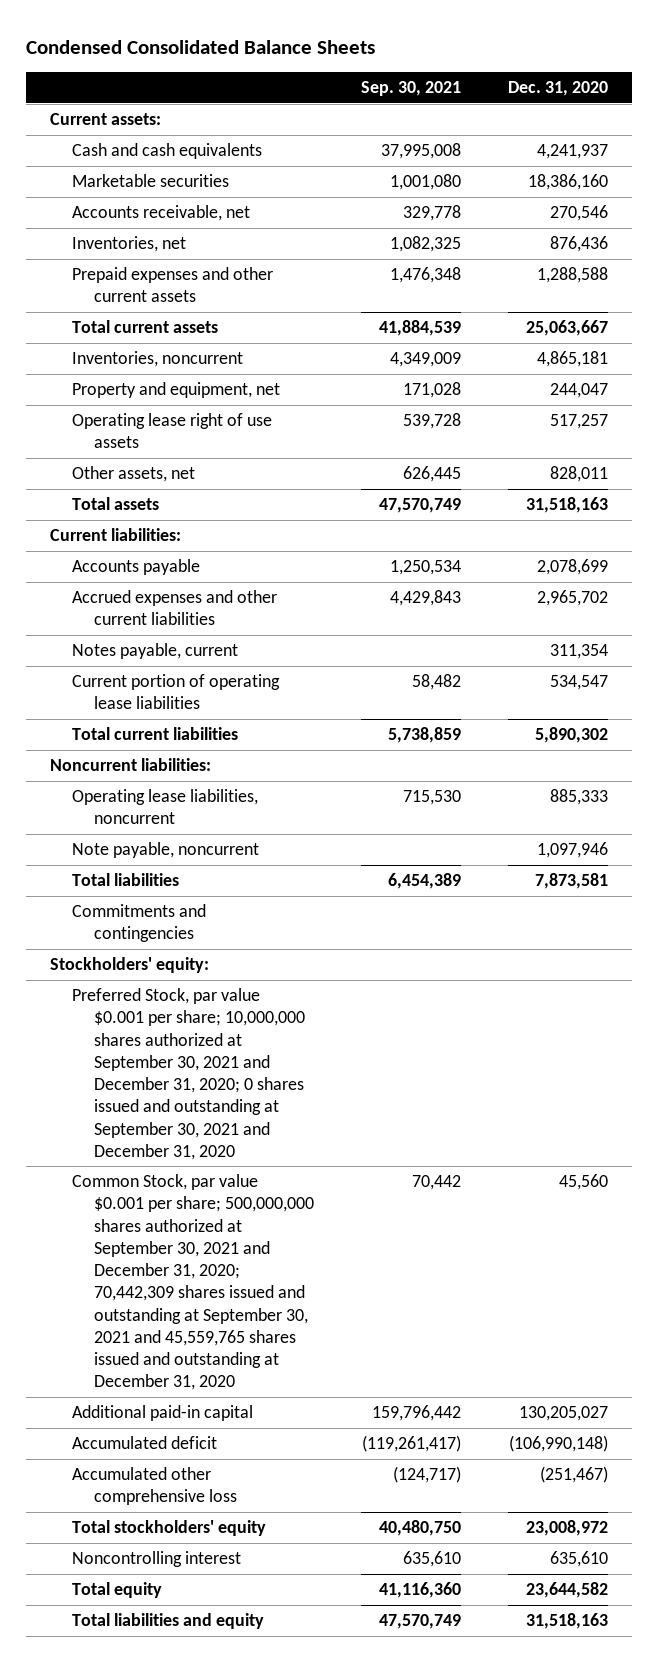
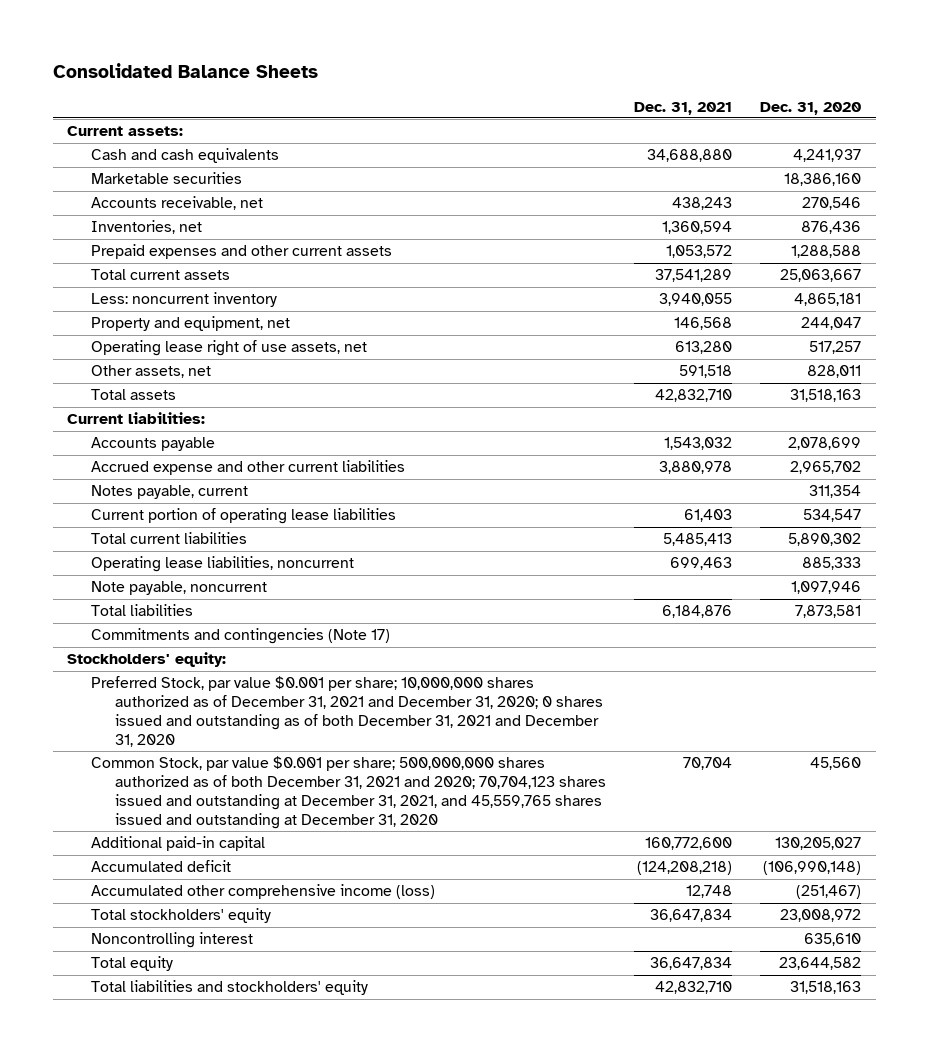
- Condensed Consolidated Balance Sheets
+ Consolidated Balance Sheets
- | Sep. 30, 2021 | Dec. 31, 2020
+ | Dec. 31, 2021 | Dec. 31, 2020
- Inventories, noncurrent | 4,349,009 | 4,865,181
+ Less: noncurrent inventory | 3,940,055 | 4,865,181
- Operating lease right of use assets | 539,728 | 517,257
+ Operating lease right of use assets, net | 613,280 | 517,257
- Accrued expenses and other current liabilities | 4,429,843 | 2,965,702
+ Accrued expense and other current liabilities | 3,880,978 | 2,965,702
- Noncurrent liabilities:
- Commitments and contingencies
+ Commitments and contingencies (Note 17)
- Preferred Stock, par value $0.001 per share; 10,000,000 shares authorized at September 30, 2021 and December 31, 2020; 0 shares issued and outstanding at September 30, 2021 and December 31, 2020
- Common Stock, par value $0.001 per share; 500,000,000 shares authorized at September 30, 2021 and December 31, 2020; 70,442,309 shares issued and outstanding at September 30, 2021 and 45,559,765 shares issued and outstanding at December 31, 2020 | 70,442 | 45,560
+ Preferred Stock, par value $0.001 per share; 10,000,000 shares authorized as of December 31, 2021 and December 31, 2020; 0 shares issued and outstanding as of both December 31, 2021 and December 31, 2020
+ Common Stock, par value $0.001 per share; 500,000,000 shares authorized as of both December 31, 2021 and 2020; 70,704,123 shares issued and outstanding at December 31, 2021, and 45,559,765 shares issued and outstanding at December 31, 2020 | 70,704 | 45,560
- Accumulated other comprehensive loss | (124,717) | (251,467)
+ Accumulated other comprehensive income (loss) | 12,748 | (251,467)
- Total liabilities and equity | 47,570,749 | 31,518,163
+ Total liabilities and stockholders' equity | 42,832,710 | 31,518,163

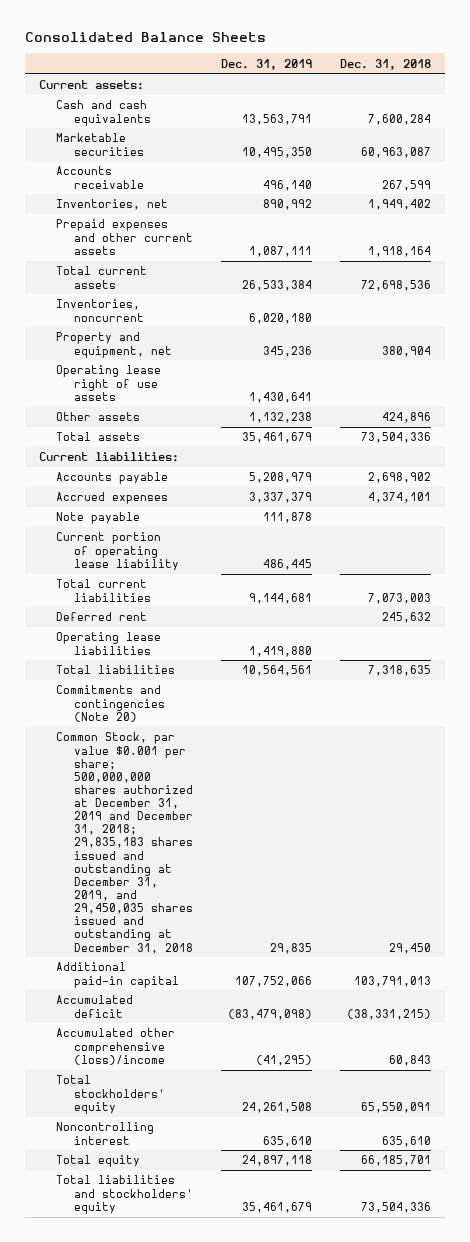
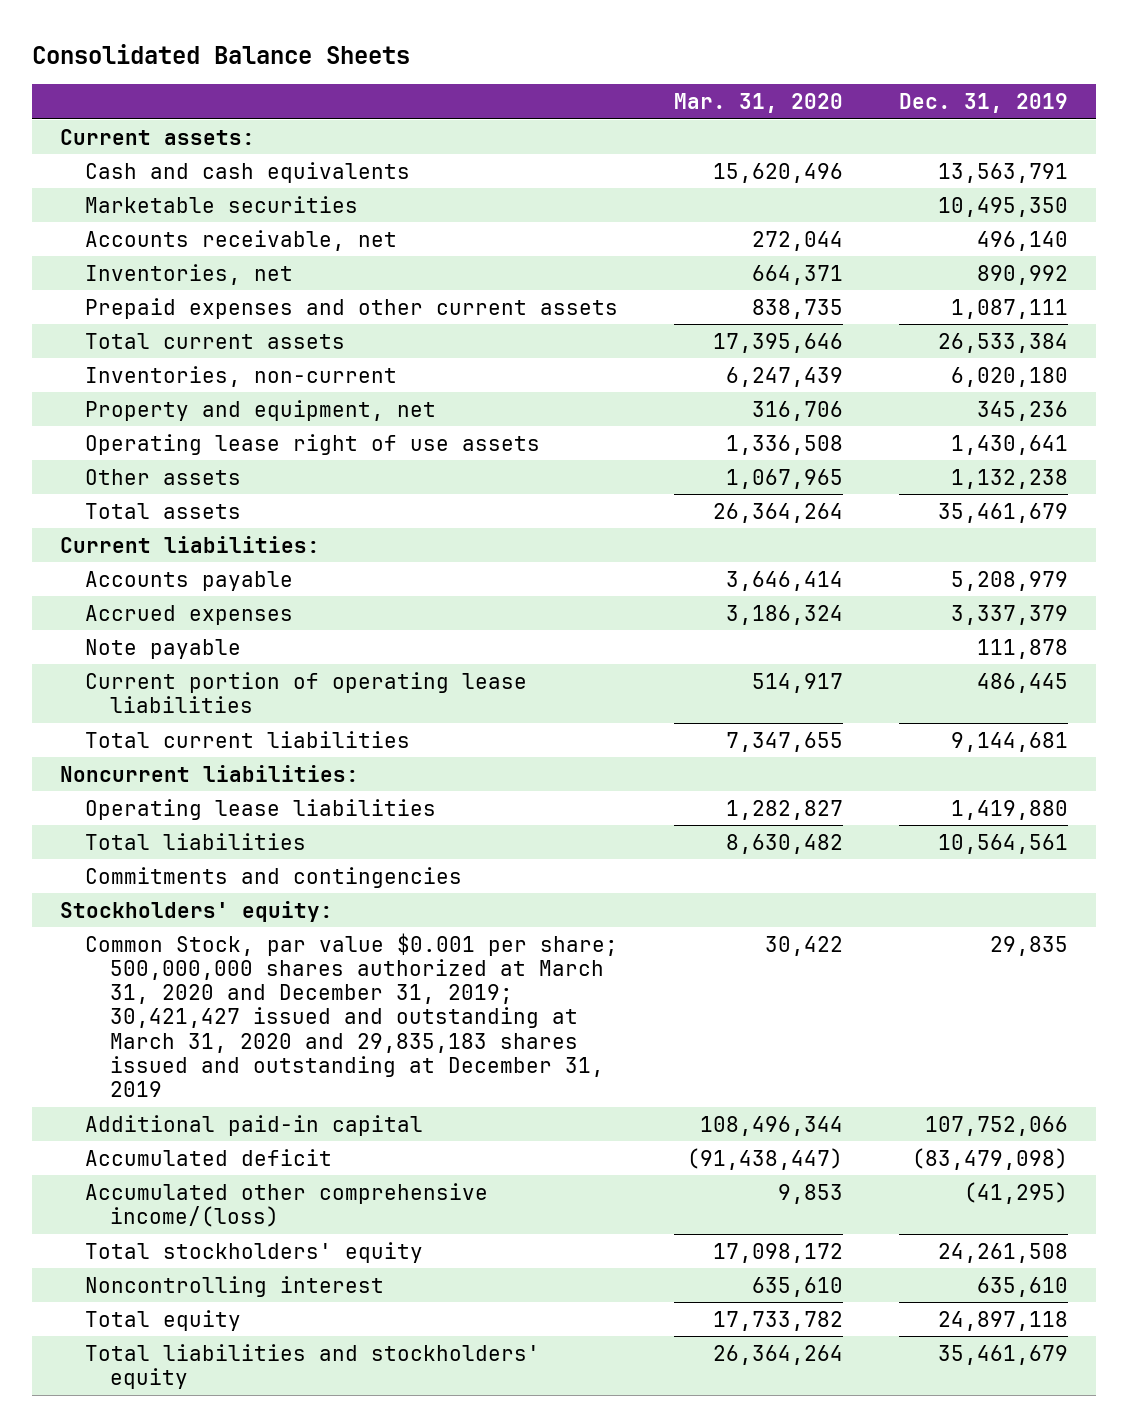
- | Dec. 31, 2019 | Dec. 31, 2018
+ | Mar. 31, 2020 | Dec. 31, 2019
- Accounts receivable | 496,140 | 267,599
+ Accounts receivable, net | 272,044 | 496,140
- Inventories, noncurrent | 6,020,180 |
+ Inventories, non-current | 6,247,439 | 6,020,180
- Current portion of operating lease liability | 486,445 |
+ Current portion of operating lease liabilities | 514,917 | 486,445
- Deferred rent | | 245,632
+ Noncurrent liabilities:
- Commitments and contingencies (Note 20)
- Common Stock, par value $0.001 per share; 500,000,000 shares authorized at December 31, 2019 and December 31, 2018; 29,835,183 shares issued and outstanding at December 31, 2019, and 29,450,035 shares issued and outstanding at December 31, 2018 | 29,835 | 29,450
+ Commitments and contingencies
+ Stockholders' equity:
+ Common Stock, par value $0.001 per share; 500,000,000 shares authorized at March 31, 2020 and December 31, 2019; 30,421,427 issued and outstanding at March 31, 2020 and 29,835,183 shares issued and outstanding at December 31, 2019 | 30,422 | 29,835
- Accumulated other comprehensive (loss)/income | (41,295) | 60,843
+ Accumulated other comprehensive income/(loss) | 9,853 | (41,295)

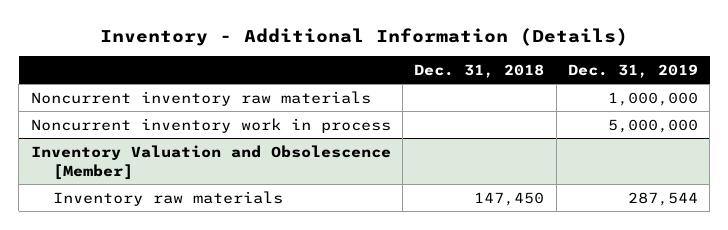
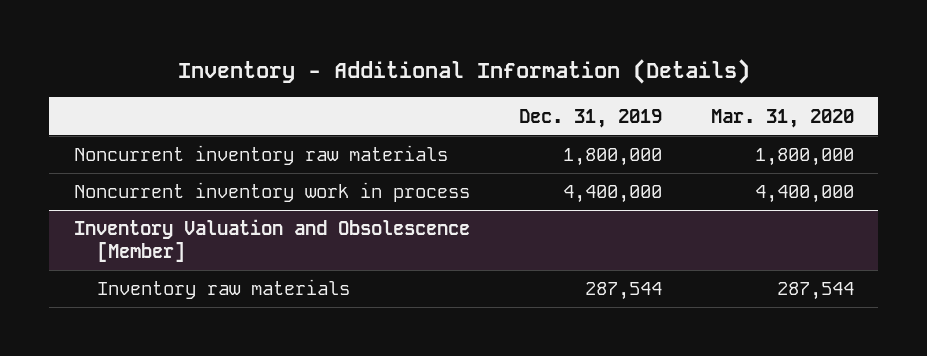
- | Dec. 31, 2018 | Dec. 31, 2019
+ | Dec. 31, 2019 | Mar. 31, 2020
- Noncurrent inventory raw materials | | 1,000,000
- Noncurrent inventory work in process | | 5,000,000
+ Noncurrent inventory raw materials | 1,800,000 | 1,800,000
+ Noncurrent inventory work in process | 4,400,000 | 4,400,000

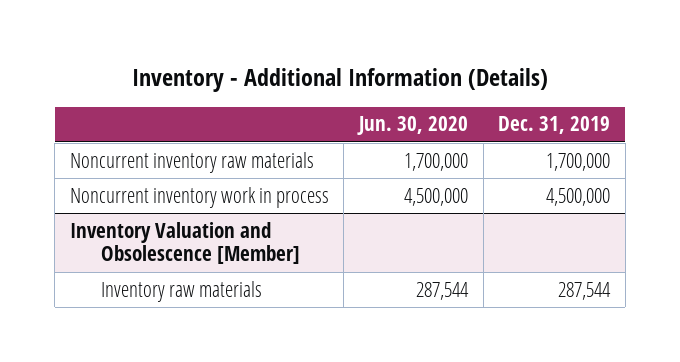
- | Dec. 31, 2019 | Mar. 31, 2020
+ | Jun. 30, 2020 | Dec. 31, 2019
- Noncurrent inventory raw materials | 1,800,000 | 1,800,000
- Noncurrent inventory work in process | 4,400,000 | 4,400,000
+ Noncurrent inventory raw materials | 1,700,000 | 1,700,000
+ Noncurrent inventory work in process | 4,500,000 | 4,500,000

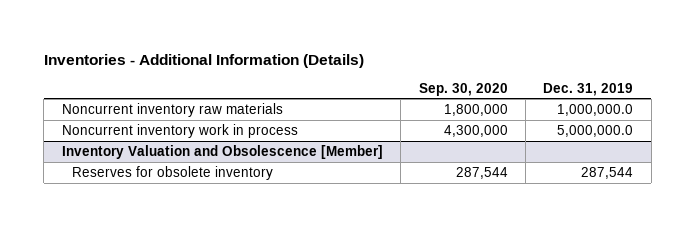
- Inventory - Additional Information (Details)
+ Inventories - Additional Information (Details)
- | Jun. 30, 2020 | Dec. 31, 2019
+ | Sep. 30, 2020 | Dec. 31, 2019
- Noncurrent inventory raw materials | 1,700,000 | 1,700,000
- Noncurrent inventory work in process | 4,500,000 | 4,500,000
+ Noncurrent inventory raw materials | 1,800,000 | 1,000,000.0
+ Noncurrent inventory work in process | 4,300,000 | 5,000,000.0
@ Inventory Valuation and Obsolescence [Member]
- Inventory raw materials | 287,544 | 287,544
+ Reserves for obsolete inventory | 287,544 | 287,544

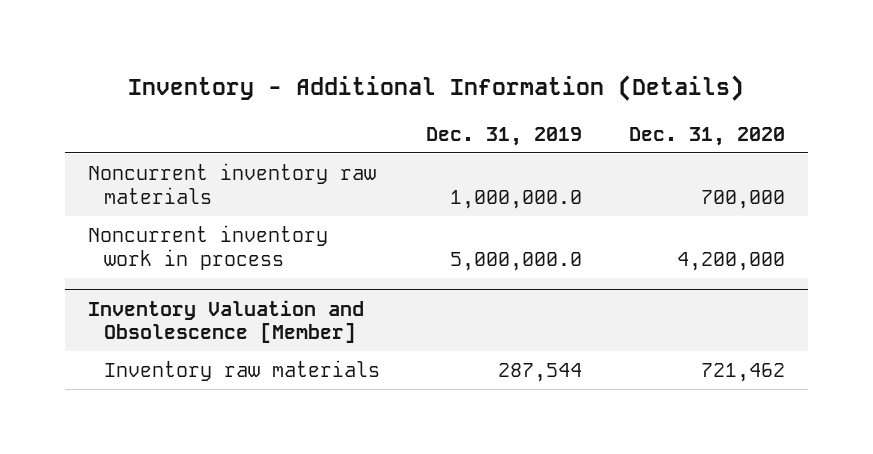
- Inventories - Additional Information (Details)
+ Inventory - Additional Information (Details)
- | Sep. 30, 2020 | Dec. 31, 2019
+ | Dec. 31, 2019 | Dec. 31, 2020
@ Inventory Valuation and Obsolescence [Member]
- Reserves for obsolete inventory | 287,544 | 287,544
+ Inventory raw materials | 287,544 | 721,462

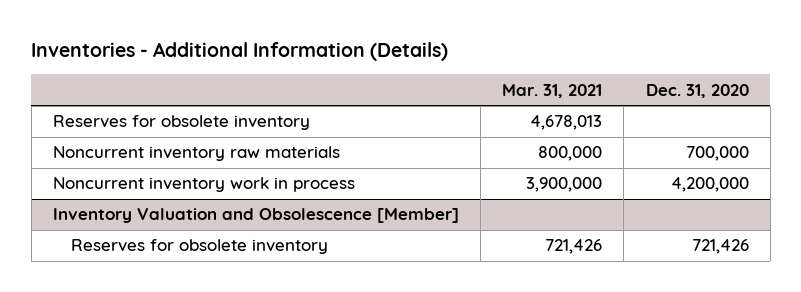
- Inventory - Additional Information (Details)
+ Inventories - Additional Information (Details)
- | Dec. 31, 2019 | Dec. 31, 2020
+ | Mar. 31, 2021 | Dec. 31, 2020
+ Reserves for obsolete inventory | 4,678,013 |
@ Inventory Valuation and Obsolescence [Member]
- Inventory raw materials | 287,544 | 721,462
+ Reserves for obsolete inventory | 721,426 | 721,426

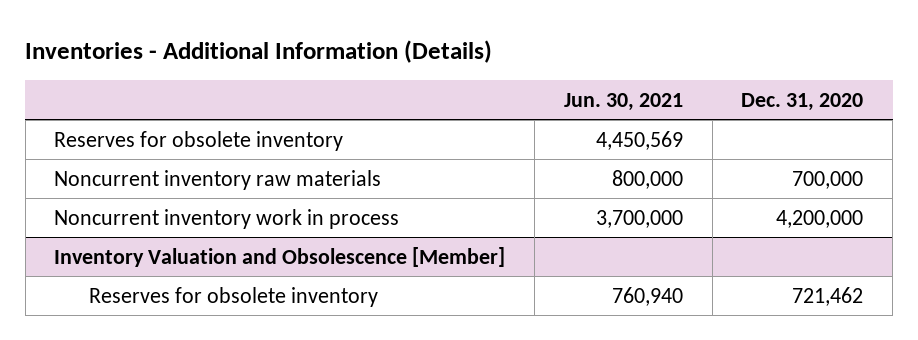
- | Mar. 31, 2021 | Dec. 31, 2020
+ | Jun. 30, 2021 | Dec. 31, 2020
@ Inventory Valuation and Obsolescence [Member]
- Reserves for obsolete inventory | 721,426 | 721,426
+ Reserves for obsolete inventory | 760,940 | 721,462

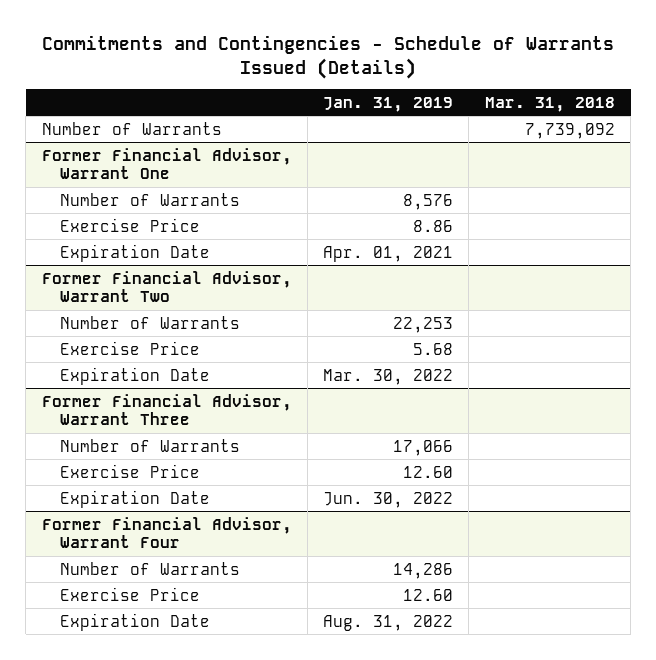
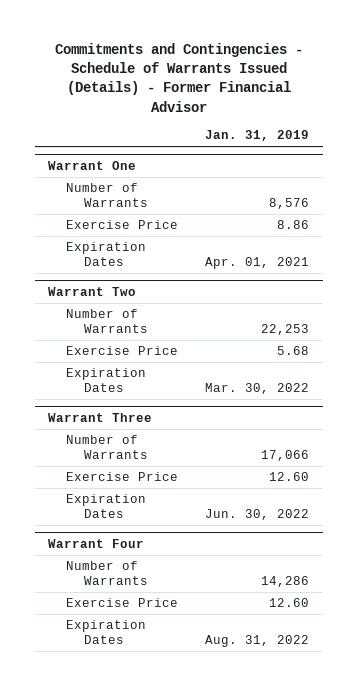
- Commitments and Contingencies - Schedule of Warrants Issued (Details)
+ Commitments and Contingencies - Schedule of Warrants Issued (Details) - Former Financial Advisor
- | Jan. 31, 2019 | Mar. 31, 2018
+ | Jan. 31, 2019
- Number of Warrants | | 7,739,092
- Former Financial Advisor, Warrant One
+ Warrant One
- Expiration Date | Apr. 01, 2021 |
- Former Financial Advisor, Warrant Two
+ Expiration Dates | Apr. 01, 2021
+ Warrant Two
- Expiration Date | Mar. 30, 2022 |
- Former Financial Advisor, Warrant Three
+ Expiration Dates | Mar. 30, 2022
+ Warrant Three
- Expiration Date | Jun. 30, 2022 |
- Former Financial Advisor, Warrant Four
+ Expiration Dates | Jun. 30, 2022
+ Warrant Four
- Expiration Date | Aug. 31, 2022 |
+ Expiration Dates | Aug. 31, 2022

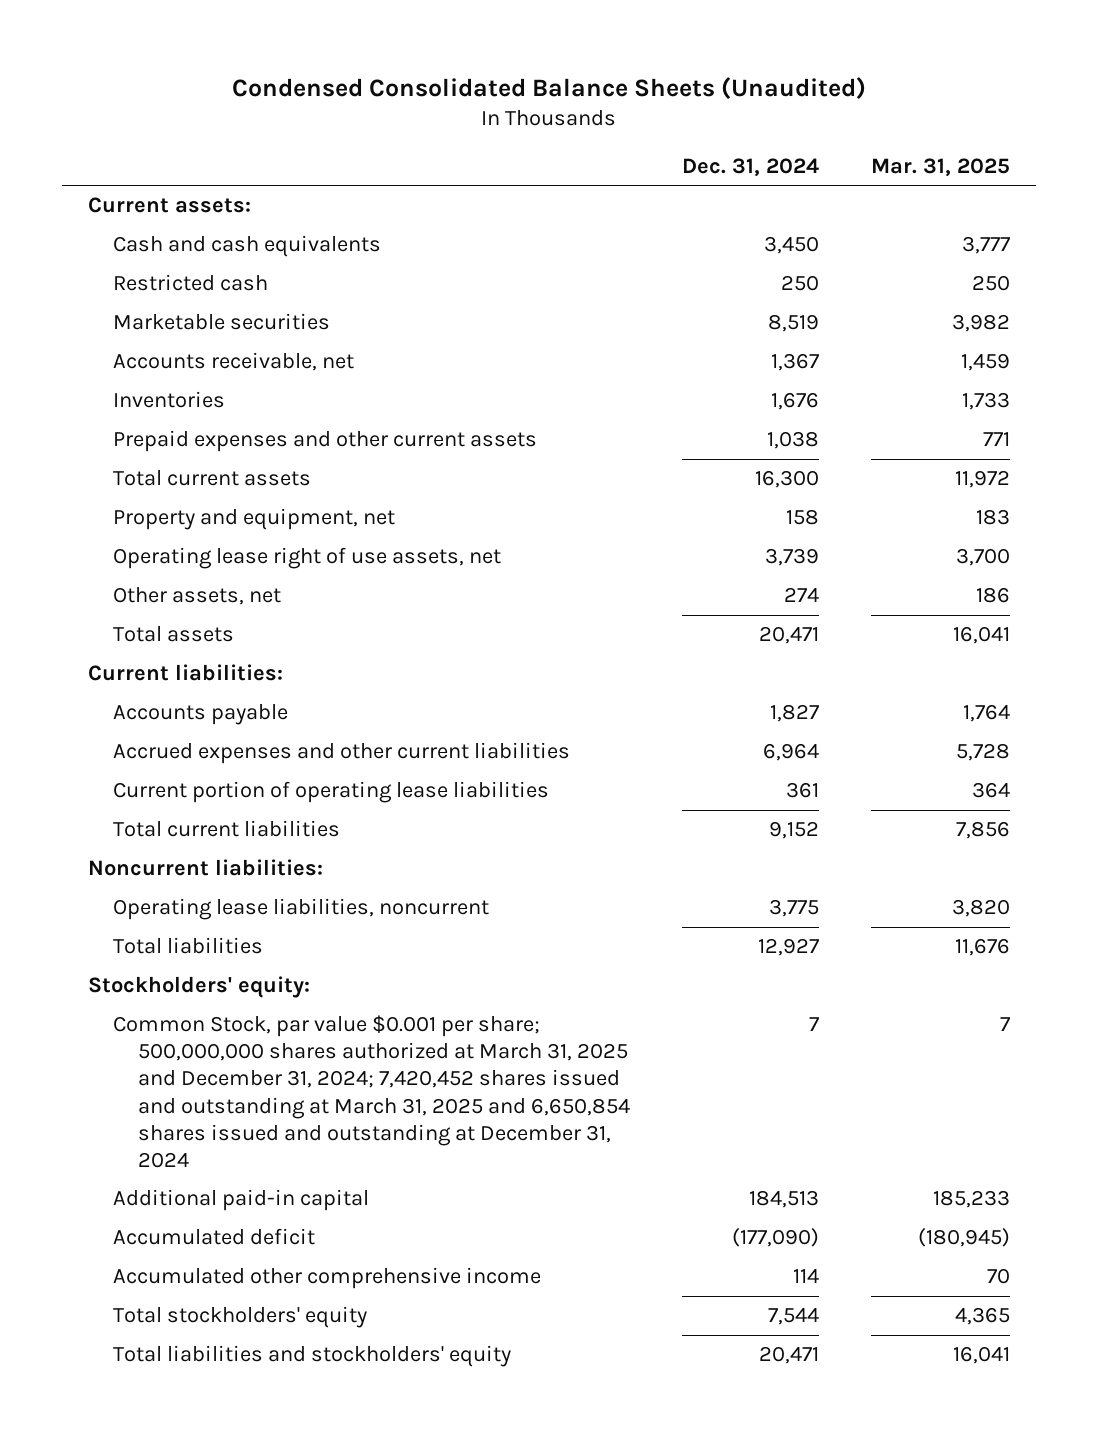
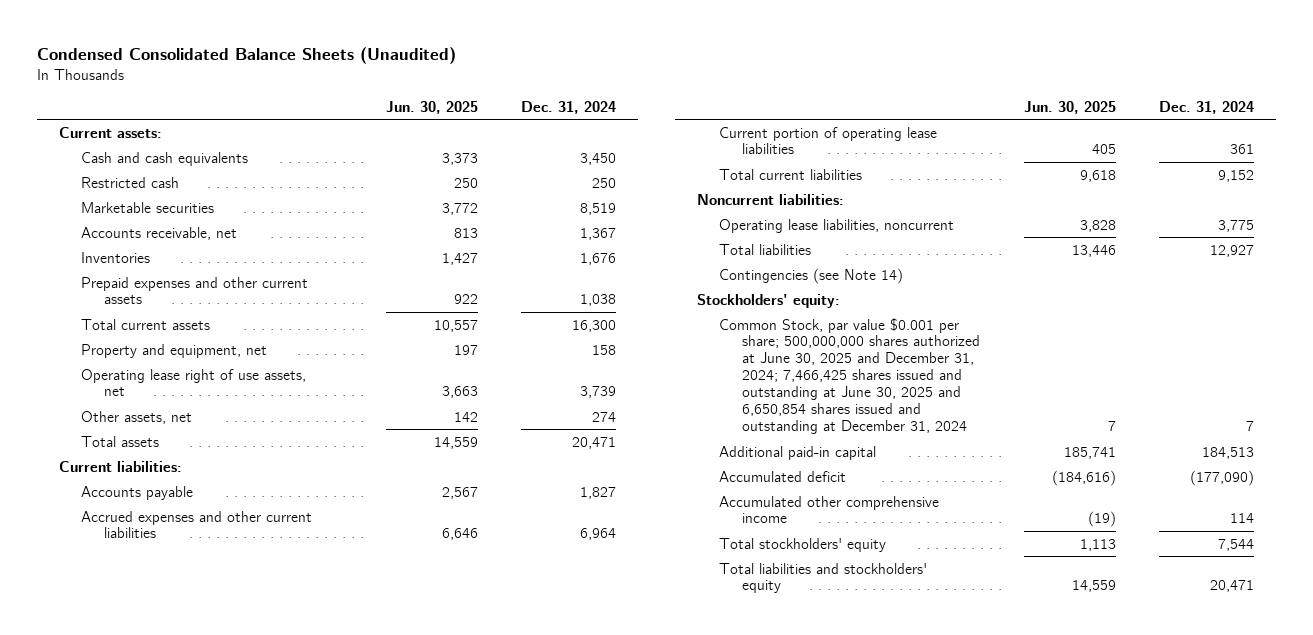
- | Dec. 31, 2024 | Mar. 31, 2025
+ | Jun. 30, 2025 | Dec. 31, 2024
+ Contingencies (see Note 14)
- Common Stock, par value $0.001 per share; 500,000,000 shares authorized at March 31, 2025 and December 31, 2024; 7,420,452 shares issued and outstanding at March 31, 2025 and 6,650,854 shares issued and outstanding at December 31, 2024 | 7 | 7
+ Common Stock, par value $0.001 per share; 500,000,000 shares authorized at June 30, 2025 and December 31, 2024; 7,466,425 shares issued and outstanding at June 30, 2025 and 6,650,854 shares issued and outstanding at December 31, 2024 | 7 | 7

